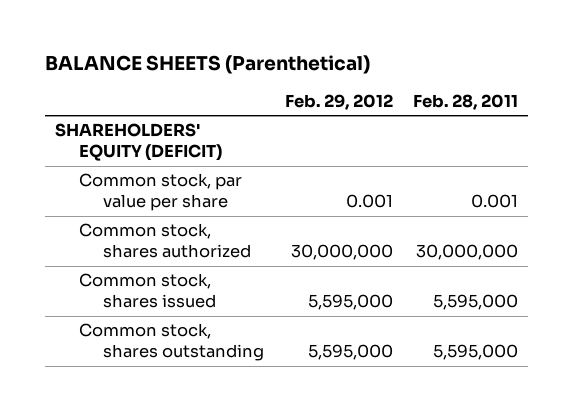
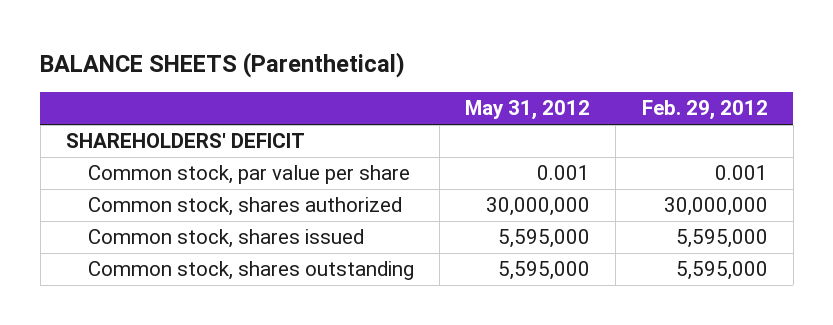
- | Feb. 29, 2012 | Feb. 28, 2011
+ | May 31, 2012 | Feb. 29, 2012
- SHAREHOLDERS' EQUITY (DEFICIT)
+ SHAREHOLDERS' DEFICIT

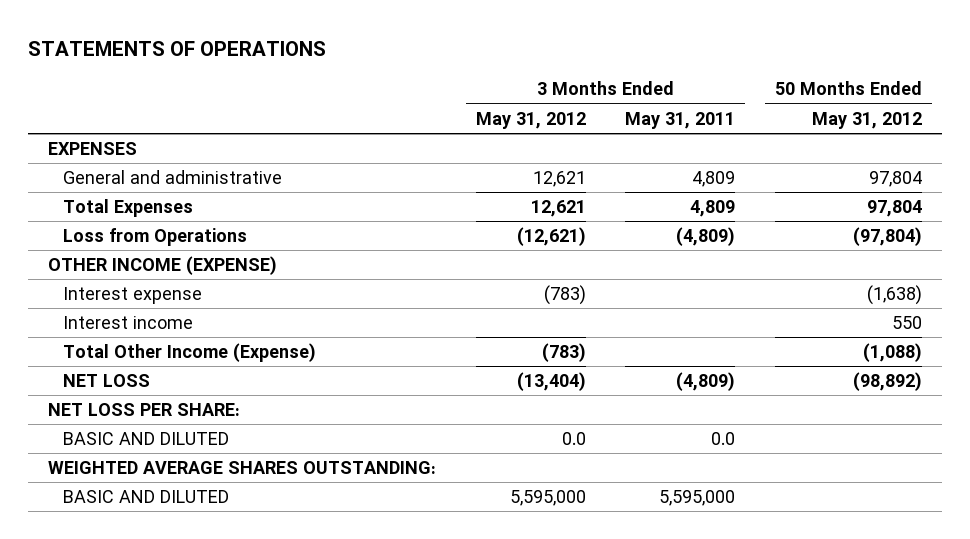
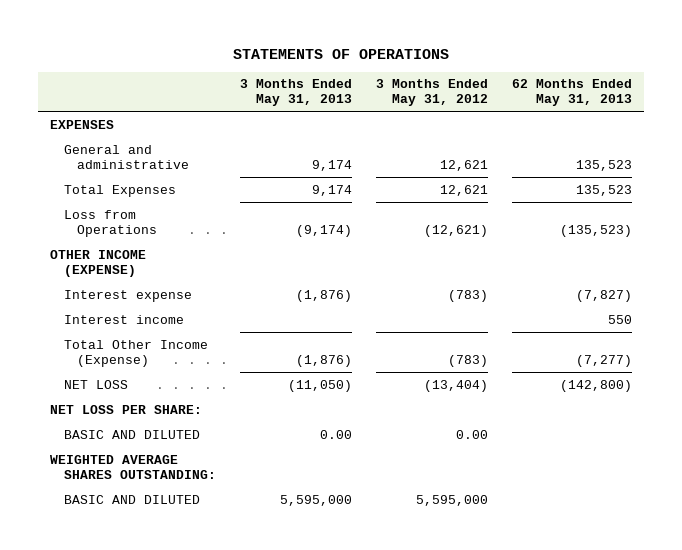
- | 3 Months Ended May 31, 2012 | 3 Months Ended May 31, 2011 | 50 Months Ended May 31, 2012
+ | 3 Months Ended May 31, 2013 | 3 Months Ended May 31, 2012 | 62 Months Ended May 31, 2013
- BASIC AND DILUTED | 0.0 | 0.0 |
+ BASIC AND DILUTED | 0.00 | 0.00 |

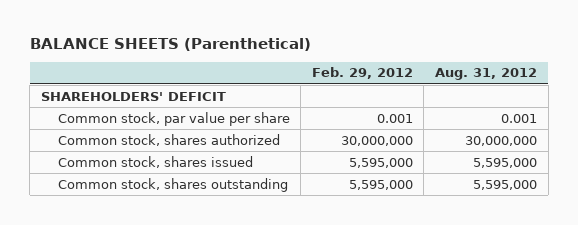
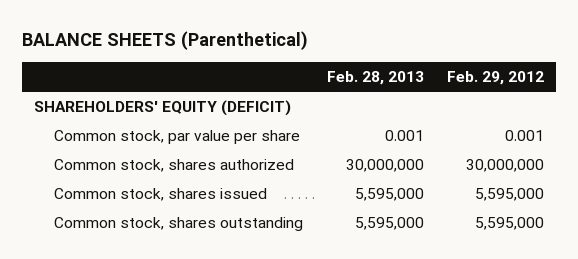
- | Feb. 29, 2012 | Aug. 31, 2012
+ | Feb. 28, 2013 | Feb. 29, 2012
- SHAREHOLDERS' DEFICIT
+ SHAREHOLDERS' EQUITY (DEFICIT)

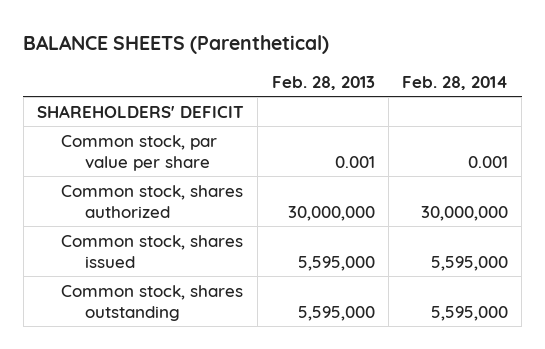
- | Feb. 28, 2013 | Feb. 29, 2012
+ | Feb. 28, 2013 | Feb. 28, 2014
- SHAREHOLDERS' EQUITY (DEFICIT)
+ SHAREHOLDERS' DEFICIT

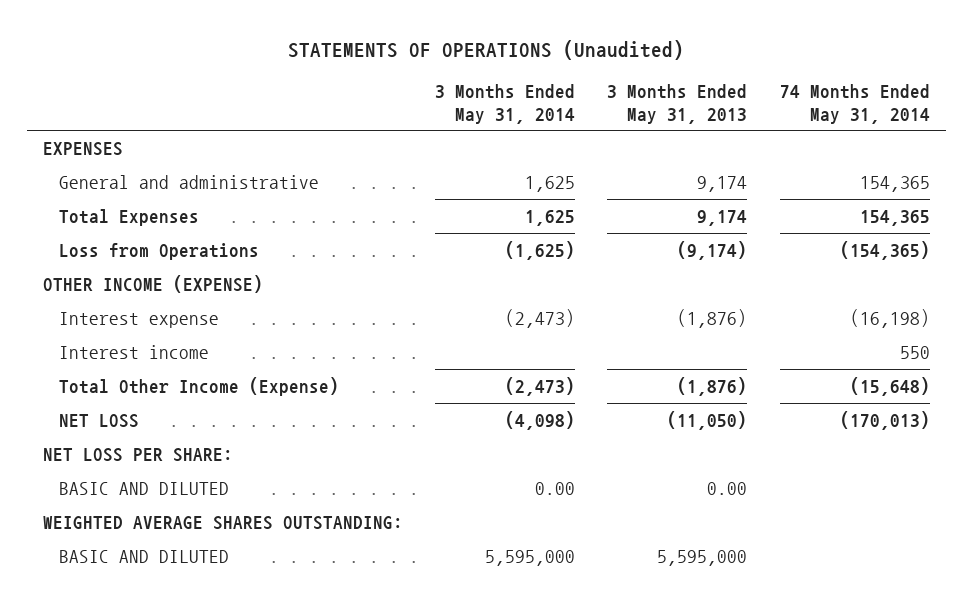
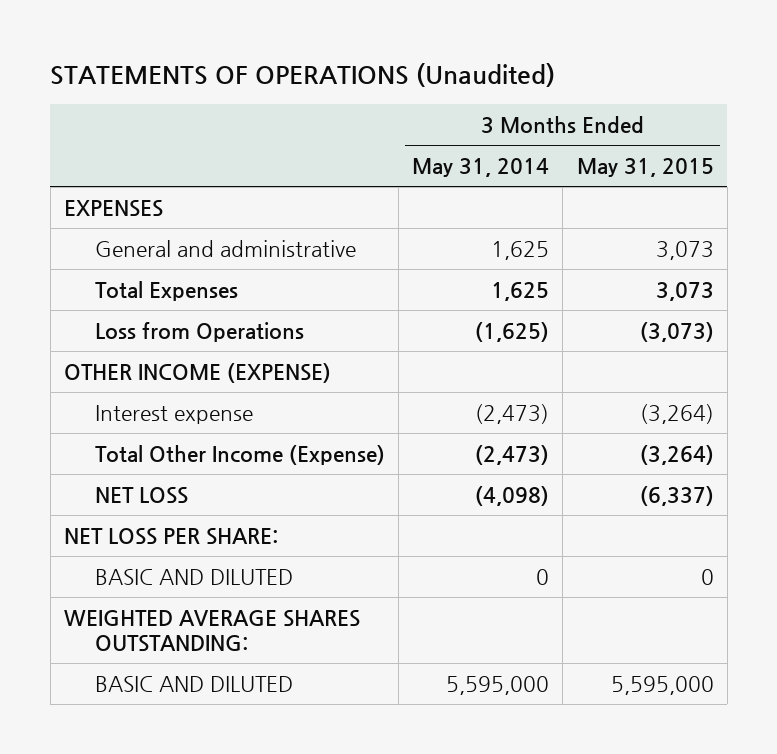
- | 3 Months Ended May 31, 2014 | 3 Months Ended May 31, 2013 | 74 Months Ended May 31, 2014
+ | 3 Months Ended May 31, 2014 | 3 Months Ended May 31, 2015
- Interest income | | | 550
- BASIC AND DILUTED | 0.00 | 0.00 |
+ BASIC AND DILUTED | 0 | 0

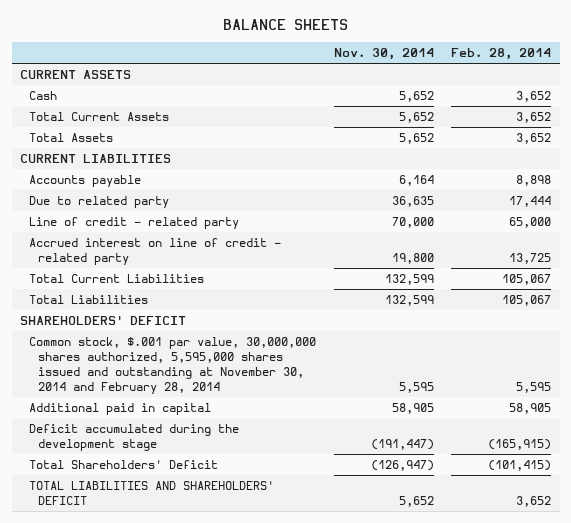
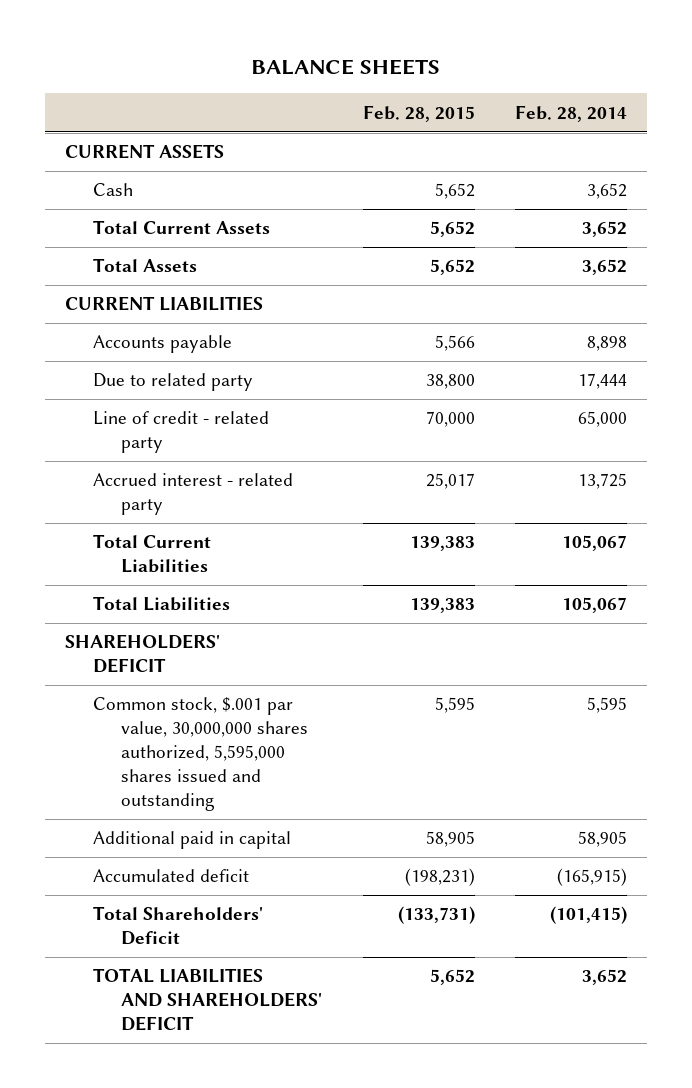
- | Nov. 30, 2014 | Feb. 28, 2014
+ | Feb. 28, 2015 | Feb. 28, 2014
- Accrued interest on line of credit - related party | 19,800 | 13,725
+ Accrued interest - related party | 25,017 | 13,725
- Common stock, $.001 par value, 30,000,000 shares authorized, 5,595,000 shares issued and outstanding at November 30, 2014 and February 28, 2014 | 5,595 | 5,595
+ Common stock, $.001 par value, 30,000,000 shares authorized, 5,595,000 shares issued and outstanding | 5,595 | 5,595
- Deficit accumulated during the development stage | (191,447) | (165,915)
+ Accumulated deficit | (198,231) | (165,915)

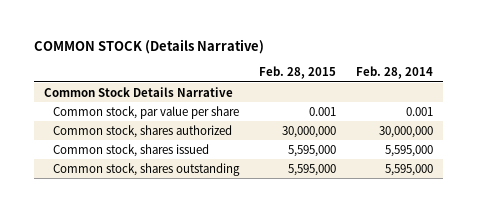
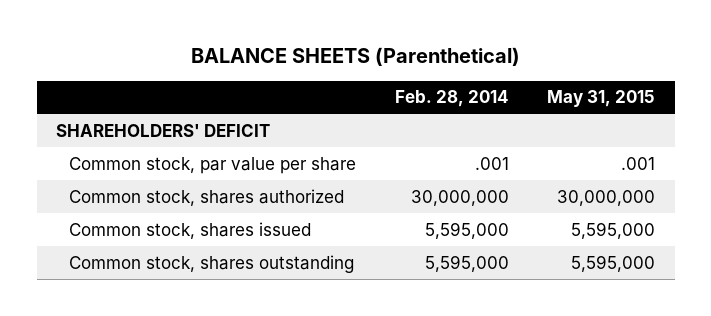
- COMMON STOCK (Details Narrative)
+ BALANCE SHEETS (Parenthetical)
- | Feb. 28, 2015 | Feb. 28, 2014
+ | Feb. 28, 2014 | May 31, 2015
- Common Stock Details Narrative
- Common stock, par value per share | 0.001 | 0.001
+ SHAREHOLDERS' DEFICIT
+ Common stock, par value per share | .001 | .001

